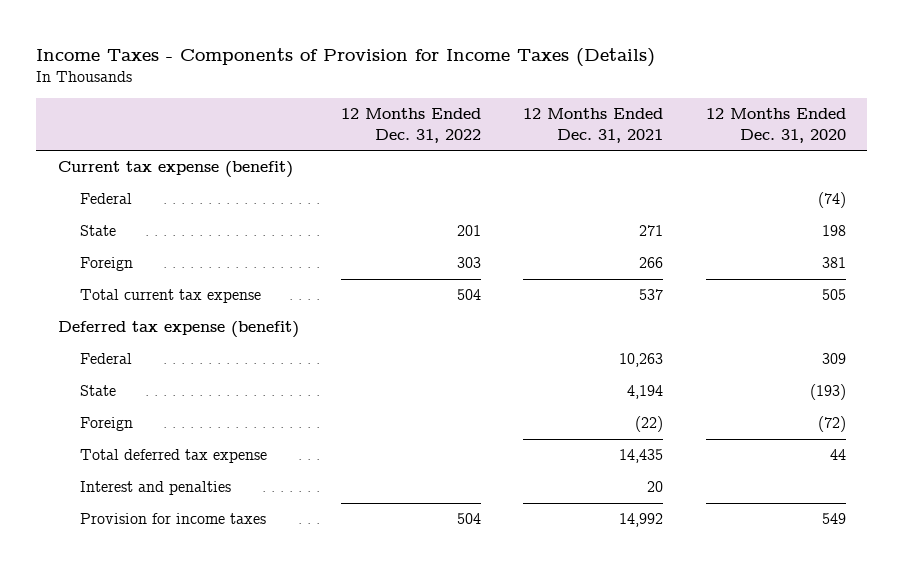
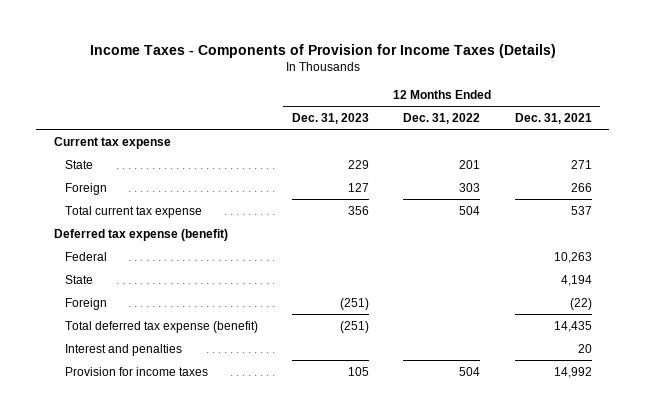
- | 12 Months Ended Dec. 31, 2022 | 12 Months Ended Dec. 31, 2021 | 12 Months Ended Dec. 31, 2020
+ | 12 Months Ended Dec. 31, 2023 | 12 Months Ended Dec. 31, 2022 | 12 Months Ended Dec. 31, 2021
- Current tax expense (benefit)
- Federal | | | (74)
+ Current tax expense
- Total deferred tax expense | | 14,435 | 44
+ Total deferred tax expense (benefit) | (251) | | 14,435

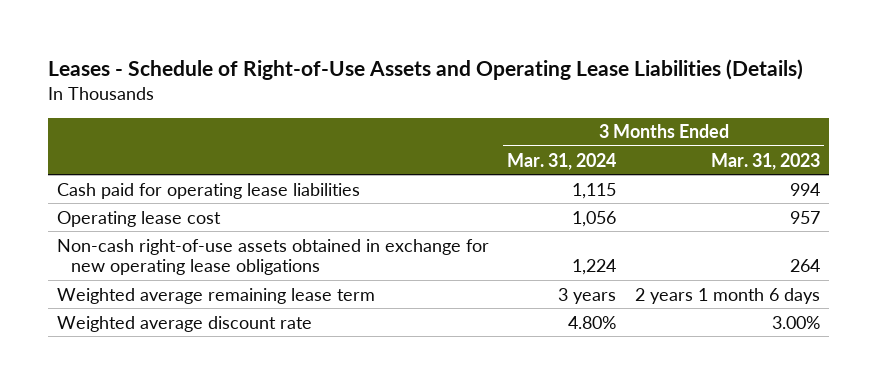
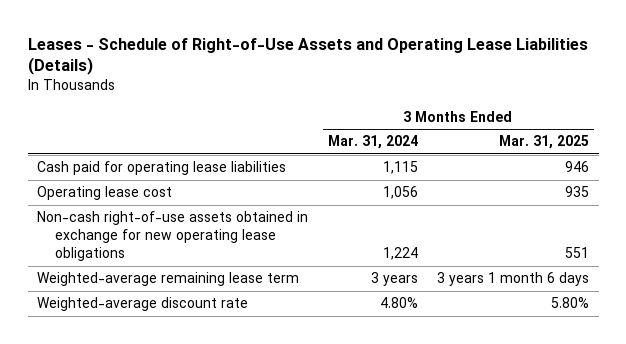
- | 3 Months Ended Mar. 31, 2024 | 3 Months Ended Mar. 31, 2023
+ | 3 Months Ended Mar. 31, 2024 | 3 Months Ended Mar. 31, 2025
- Weighted average remaining lease term | 3 years | 2 years 1 month 6 days
- Weighted average discount rate | 4.80% | 3.00%
+ Weighted-average remaining lease term | 3 years | 3 years 1 month 6 days
+ Weighted-average discount rate | 4.80% | 5.80%

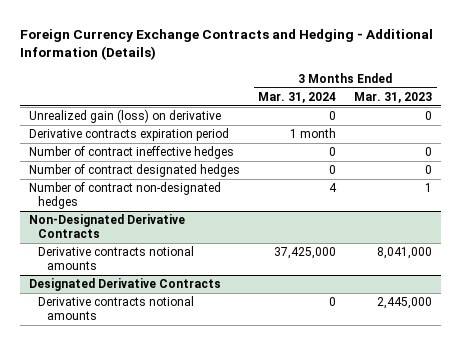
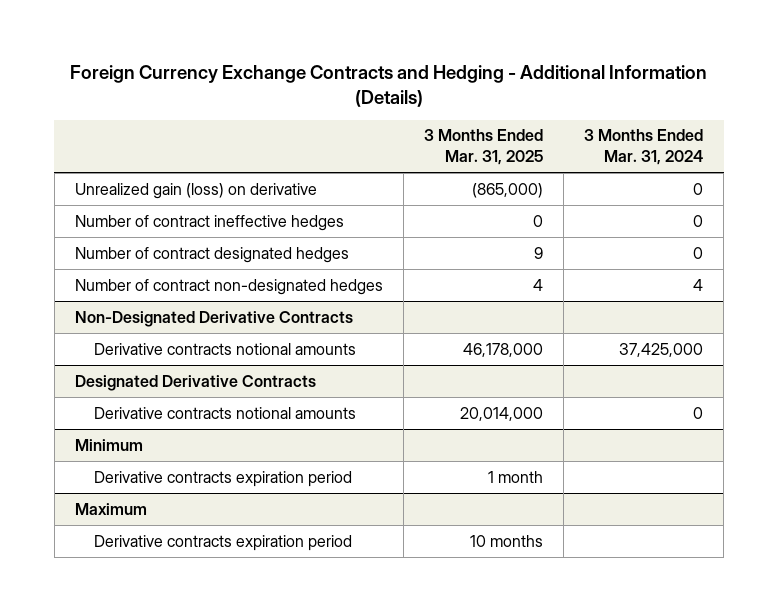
- | 3 Months Ended Mar. 31, 2024 | 3 Months Ended Mar. 31, 2023
+ | 3 Months Ended Mar. 31, 2025 | 3 Months Ended Mar. 31, 2024
- Derivative contracts expiration period | 1 month |
+ Minimum
+ Derivative contracts expiration period | 1 month |
+ Maximum
+ Derivative contracts expiration period | 10 months |

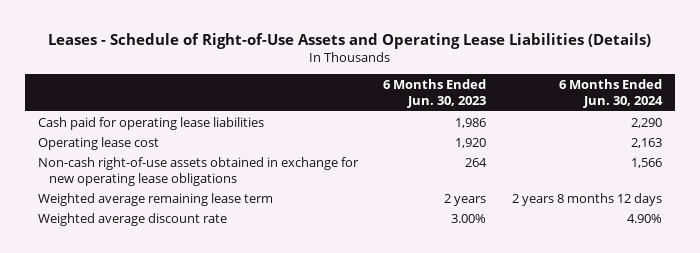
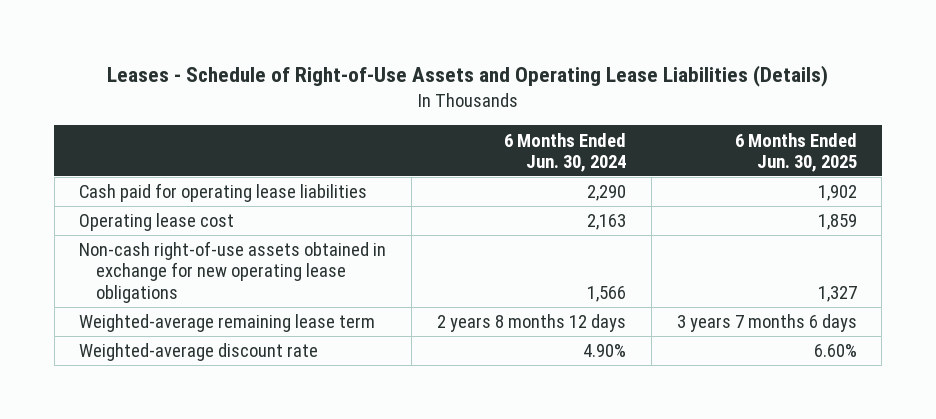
- | 6 Months Ended Jun. 30, 2023 | 6 Months Ended Jun. 30, 2024
+ | 6 Months Ended Jun. 30, 2024 | 6 Months Ended Jun. 30, 2025
- Weighted average remaining lease term | 2 years | 2 years 8 months 12 days
- Weighted average discount rate | 3.00% | 4.90%
+ Weighted-average remaining lease term | 2 years 8 months 12 days | 3 years 7 months 6 days
+ Weighted-average discount rate | 4.90% | 6.60%

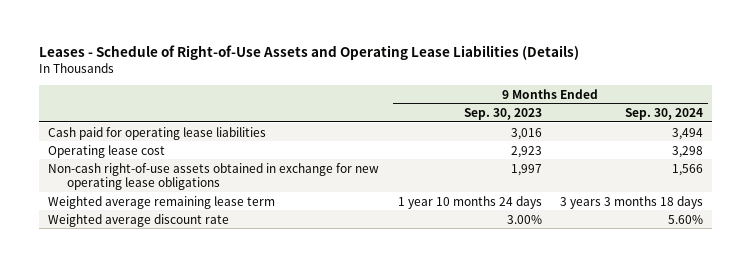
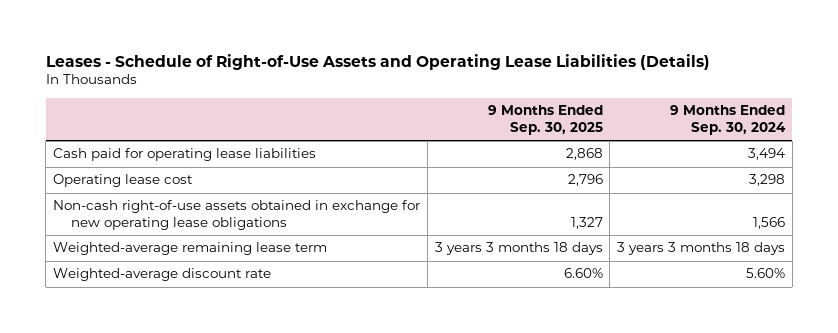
- | 9 Months Ended Sep. 30, 2023 | 9 Months Ended Sep. 30, 2024
+ | 9 Months Ended Sep. 30, 2025 | 9 Months Ended Sep. 30, 2024
- Weighted average remaining lease term | 1 year 10 months 24 days | 3 years 3 months 18 days
- Weighted average discount rate | 3.00% | 5.60%
+ Weighted-average remaining lease term | 3 years 3 months 18 days | 3 years 3 months 18 days
+ Weighted-average discount rate | 6.60% | 5.60%

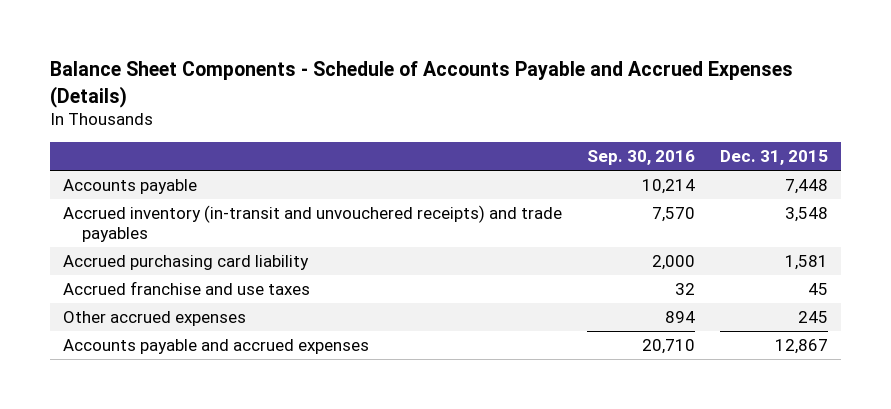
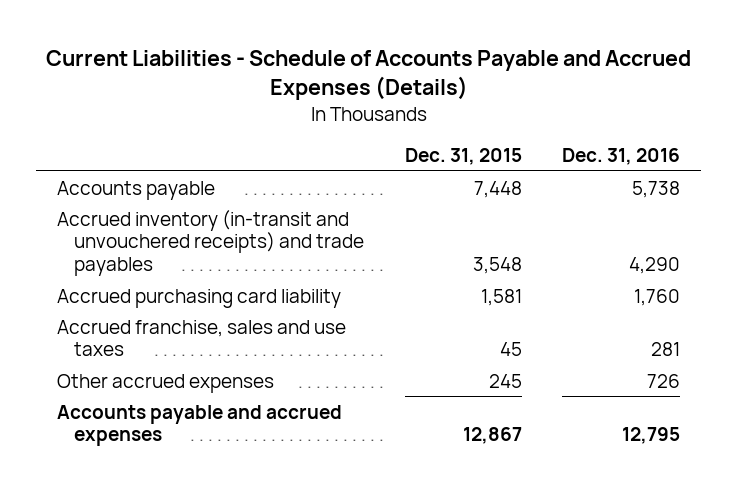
- Balance Sheet Components - Schedule of Accounts Payable and Accrued Expenses (Details)
+ Current Liabilities - Schedule of Accounts Payable and Accrued Expenses (Details)
- | Sep. 30, 2016 | Dec. 31, 2015
+ | Dec. 31, 2015 | Dec. 31, 2016
- Accrued franchise and use taxes | 32 | 45
+ Accrued franchise, sales and use taxes | 45 | 281

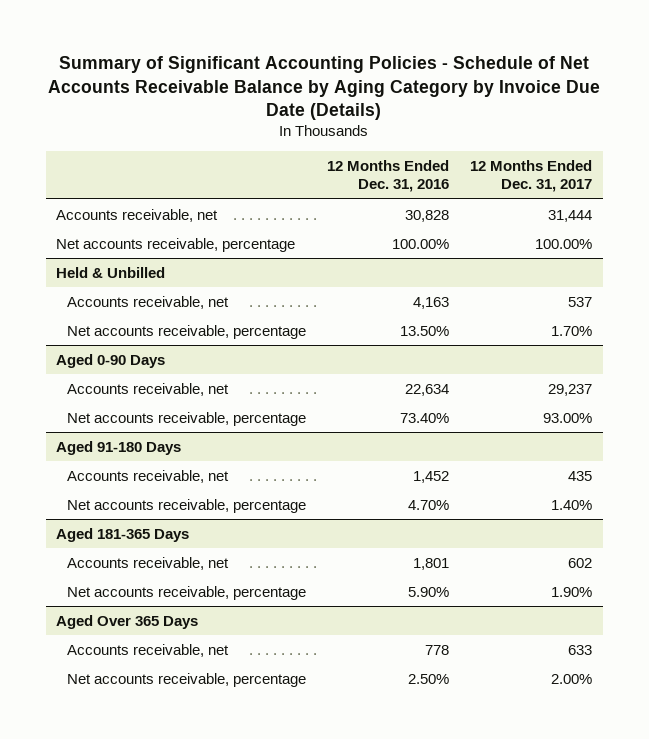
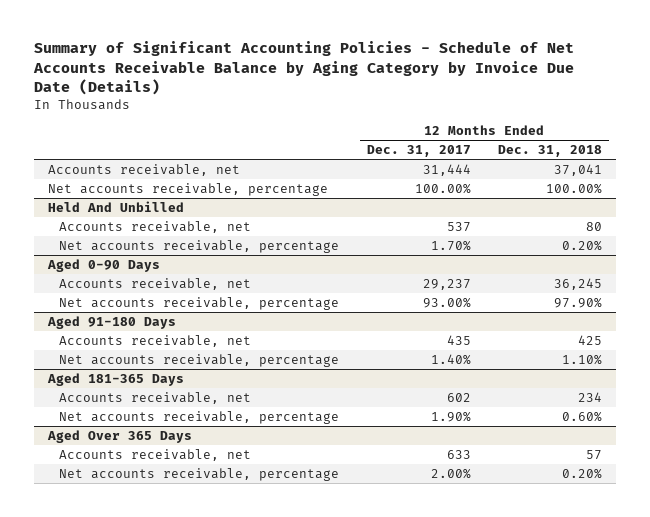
- | 12 Months Ended Dec. 31, 2016 | 12 Months Ended Dec. 31, 2017
+ | 12 Months Ended Dec. 31, 2017 | 12 Months Ended Dec. 31, 2018
- Held & Unbilled
+ Held And Unbilled

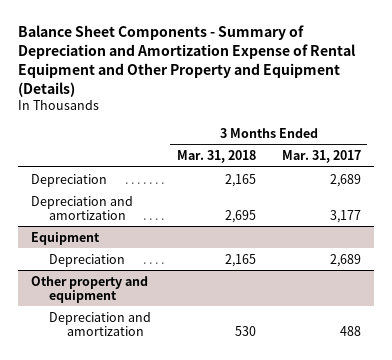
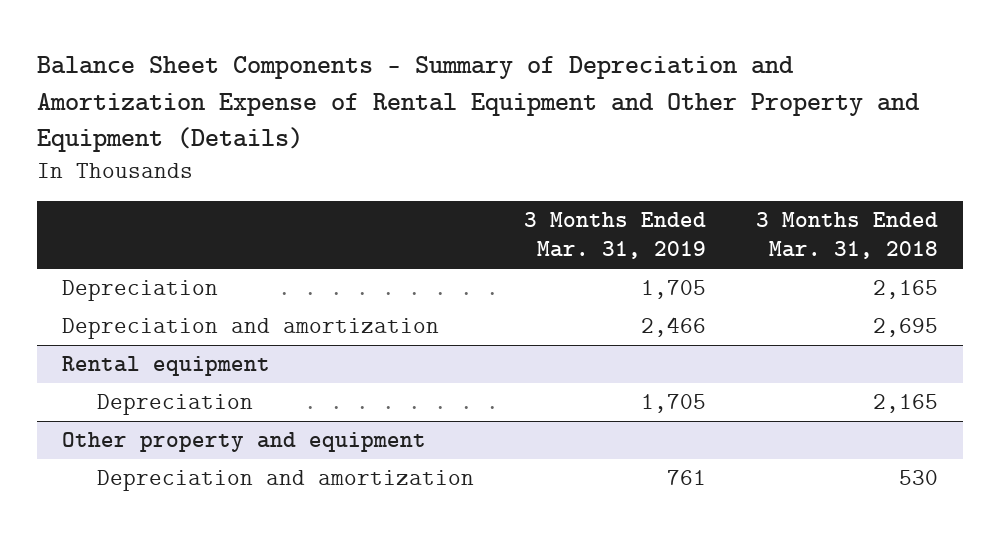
- | 3 Months Ended Mar. 31, 2018 | 3 Months Ended Mar. 31, 2017
+ | 3 Months Ended Mar. 31, 2019 | 3 Months Ended Mar. 31, 2018
- Equipment
+ Rental equipment

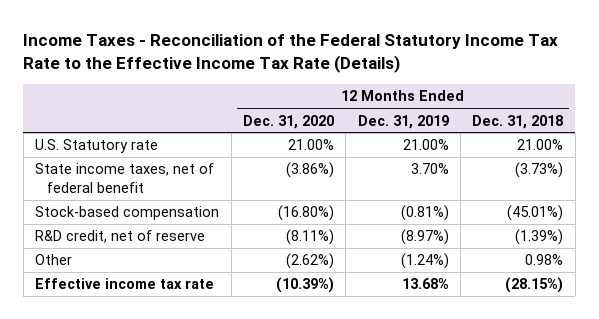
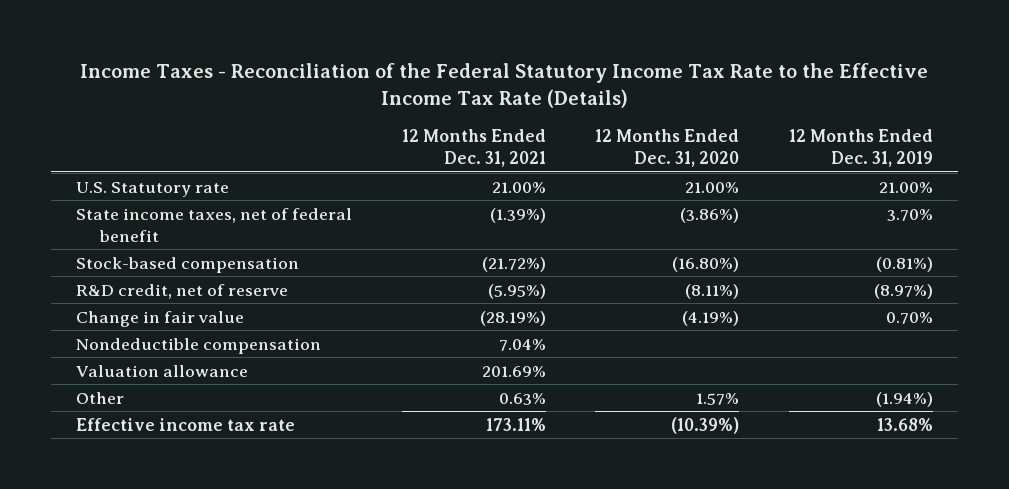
- | 12 Months Ended Dec. 31, 2020 | 12 Months Ended Dec. 31, 2019 | 12 Months Ended Dec. 31, 2018
+ | 12 Months Ended Dec. 31, 2021 | 12 Months Ended Dec. 31, 2020 | 12 Months Ended Dec. 31, 2019
- Other | (2.62%) | (1.24%) | 0.98%
+ Change in fair value | (28.19%) | (4.19%) | 0.70%
+ Nondeductible compensation | 7.04% | |
+ Valuation allowance | 201.69% | |
+ Other | 0.63% | 1.57% | (1.94%)

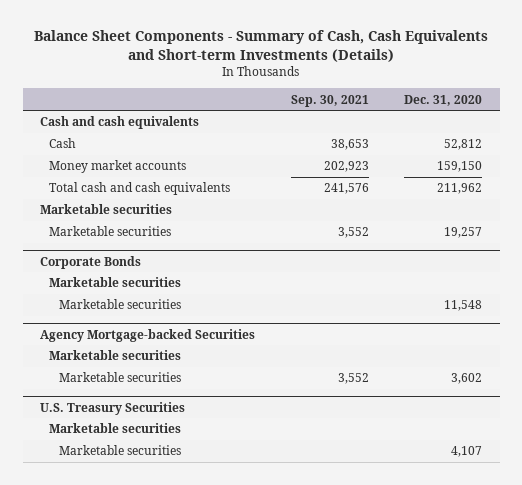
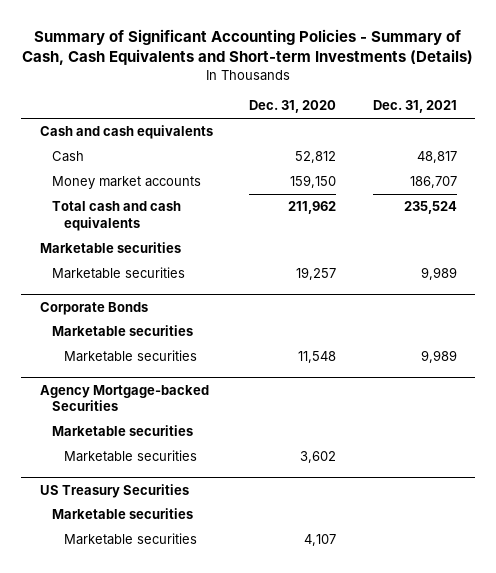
- Balance Sheet Components - Summary of Cash, Cash Equivalents and Short-term Investments (Details)
+ Summary of Significant Accounting Policies - Summary of Cash, Cash Equivalents and Short-term Investments (Details)
- | Sep. 30, 2021 | Dec. 31, 2020
+ | Dec. 31, 2020 | Dec. 31, 2021
- U.S. Treasury Securities
+ US Treasury Securities

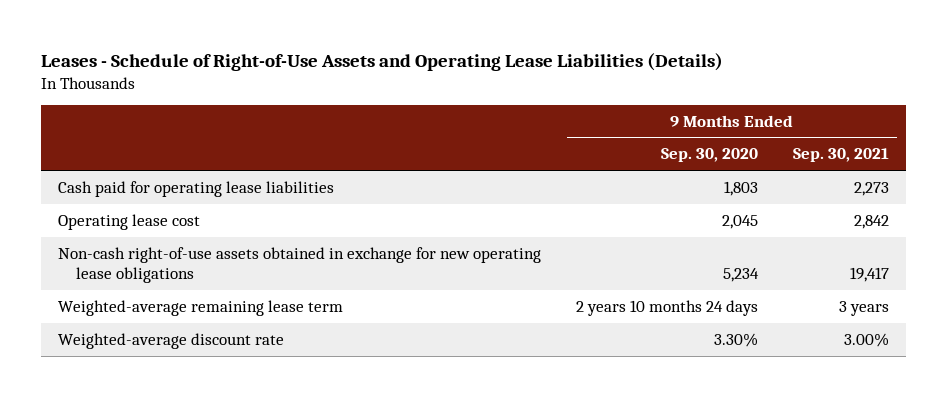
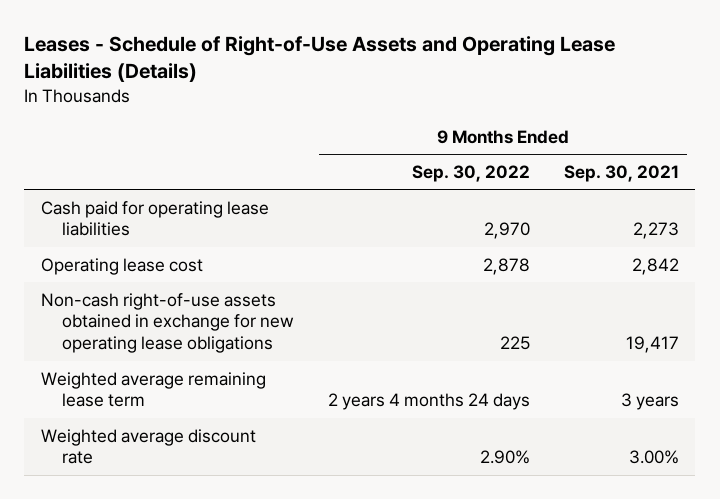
- | 9 Months Ended Sep. 30, 2020 | 9 Months Ended Sep. 30, 2021
+ | 9 Months Ended Sep. 30, 2022 | 9 Months Ended Sep. 30, 2021
- Weighted-average remaining lease term | 2 years 10 months 24 days | 3 years
- Weighted-average discount rate | 3.30% | 3.00%
+ Weighted average remaining lease term | 2 years 4 months 24 days | 3 years
+ Weighted average discount rate | 2.90% | 3.00%

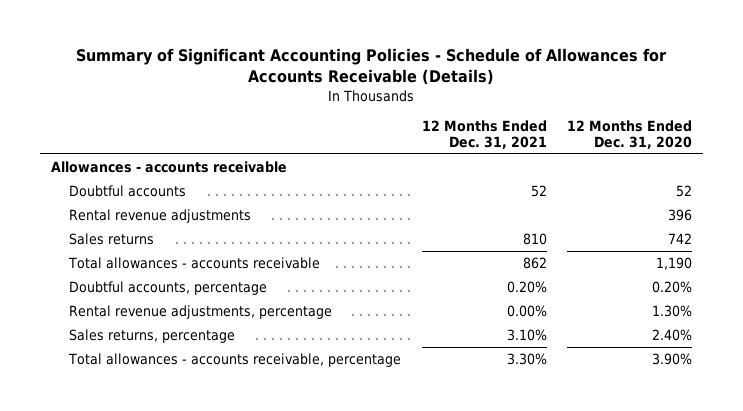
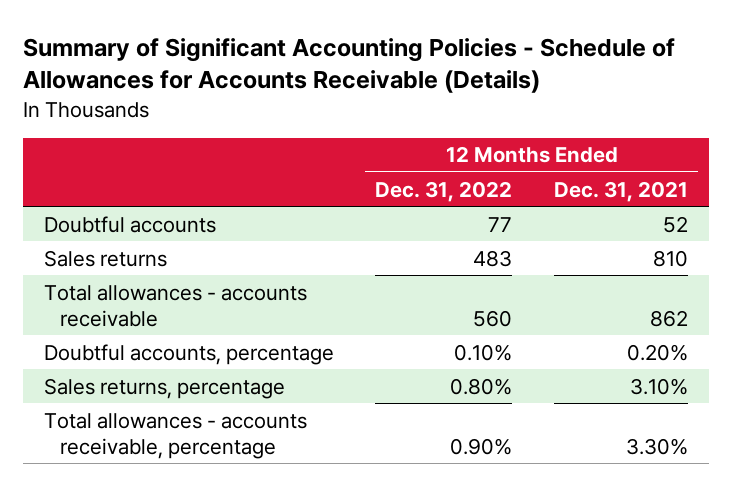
- | 12 Months Ended Dec. 31, 2021 | 12 Months Ended Dec. 31, 2020
+ | 12 Months Ended Dec. 31, 2022 | 12 Months Ended Dec. 31, 2021
- Allowances - accounts receivable
- Rental revenue adjustments | | 396
- Rental revenue adjustments, percentage | 0.00% | 1.30%

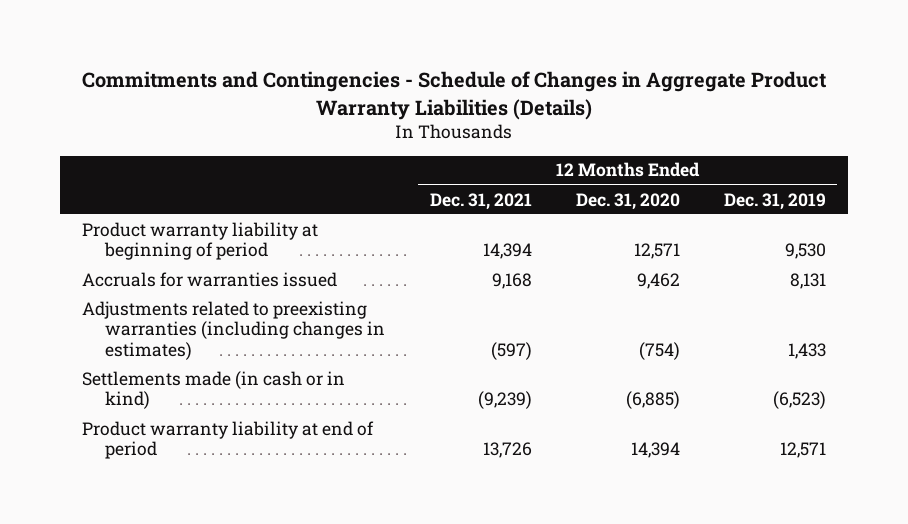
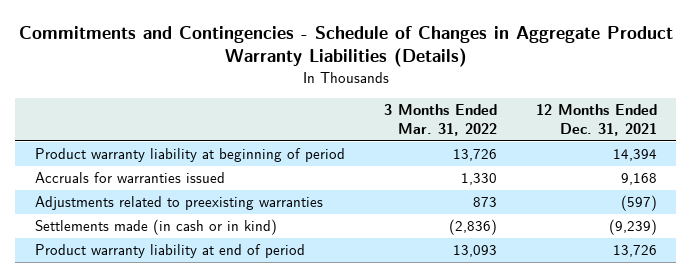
- | 12 Months Ended Dec. 31, 2021 | 12 Months Ended Dec. 31, 2020 | 12 Months Ended Dec. 31, 2019
+ | 3 Months Ended Mar. 31, 2022 | 12 Months Ended Dec. 31, 2021
- Adjustments related to preexisting warranties (including changes in estimates) | (597) | (754) | 1,433
+ Adjustments related to preexisting warranties | 873 | (597)

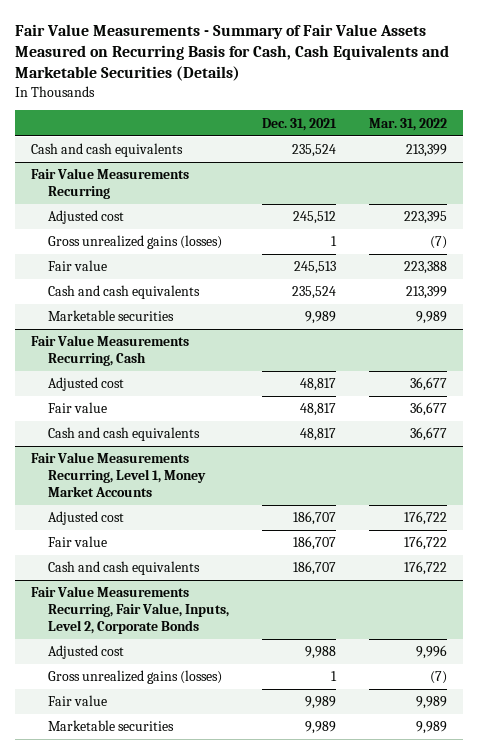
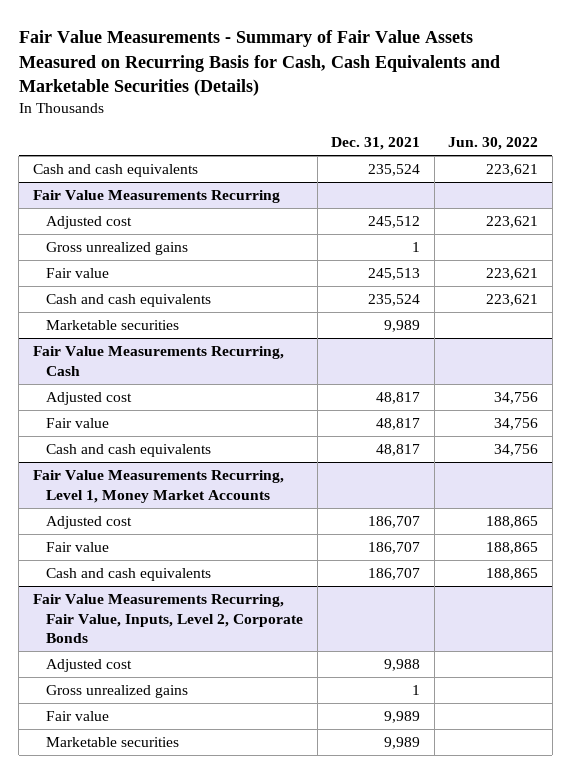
- | Dec. 31, 2021 | Mar. 31, 2022
+ | Dec. 31, 2021 | Jun. 30, 2022
@ Fair Value Measurements Recurring
- Gross unrealized gains (losses) | 1 | (7)
+ Gross unrealized gains | 1 |
@ Fair Value Measurements Recurring, Fair Value, Inputs, Level 2, Corporate Bonds
- Gross unrealized gains (losses) | 1 | (7)
+ Gross unrealized gains | 1 |

